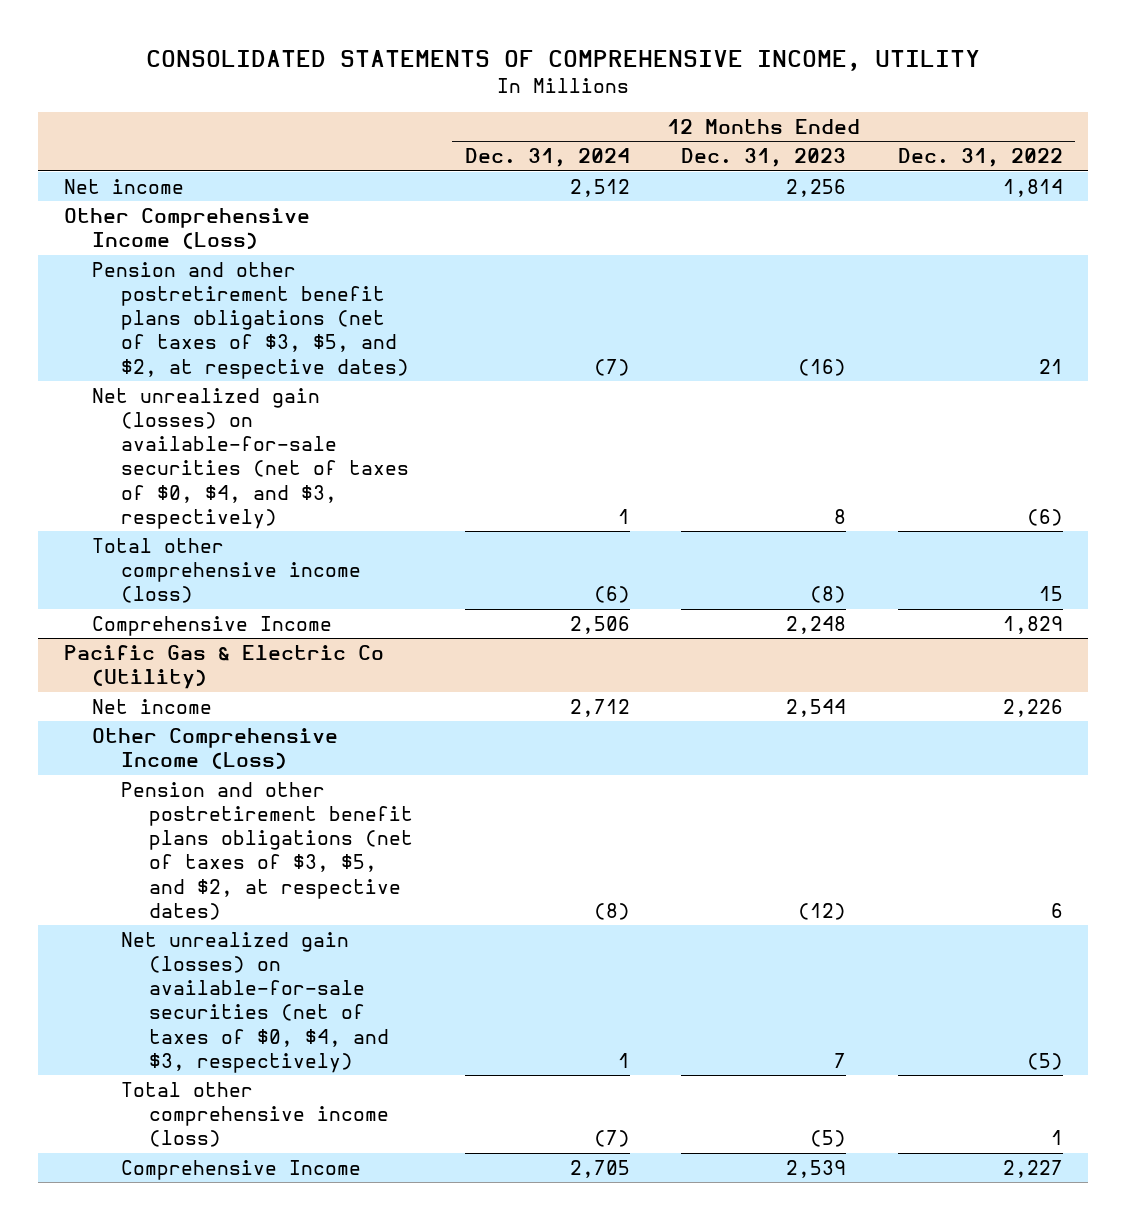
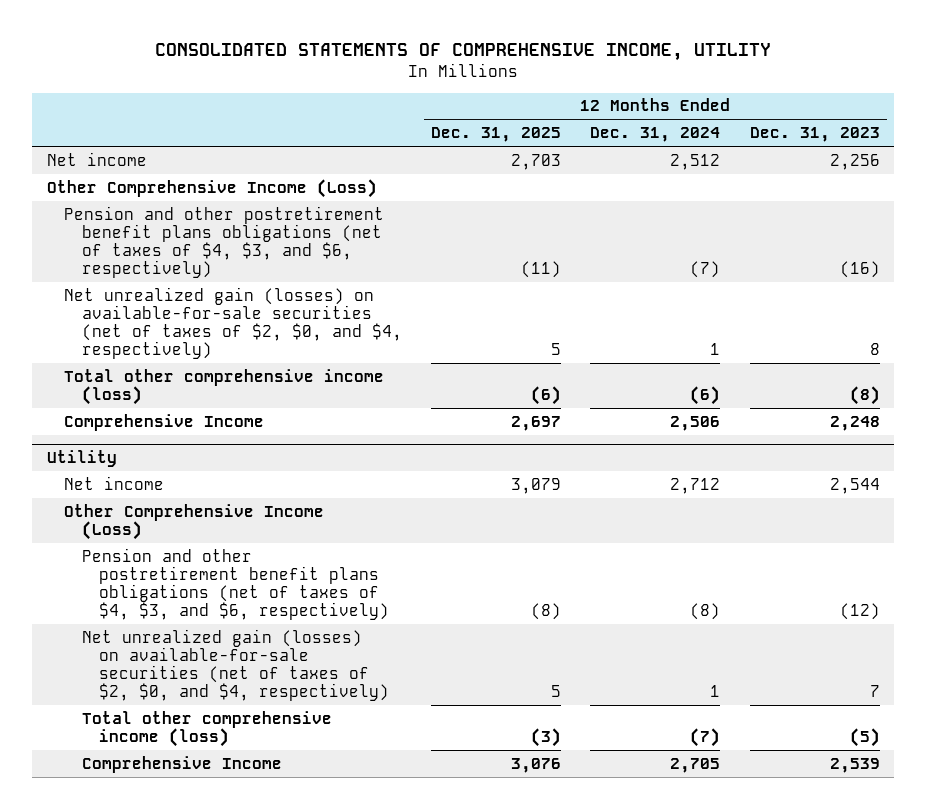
- | 12 Months Ended Dec. 31, 2024 | 12 Months Ended Dec. 31, 2023 | 12 Months Ended Dec. 31, 2022
+ | 12 Months Ended Dec. 31, 2025 | 12 Months Ended Dec. 31, 2024 | 12 Months Ended Dec. 31, 2023
- Pension and other postretirement benefit plans obligations (net of taxes of $3, $5, and $2, at respective dates) | (7) | (16) | 21
- Net unrealized gain (losses) on available-for-sale securities (net of taxes of $0, $4, and $3, respectively) | 1 | 8 | (6)
+ Pension and other postretirement benefit plans obligations (net of taxes of $4, $3, and $6, respectively) | (11) | (7) | (16)
+ Net unrealized gain (losses) on available-for-sale securities (net of taxes of $2, $0, and $4, respectively) | 5 | 1 | 8
- Pacific Gas & Electric Co (Utility)
+ Utility
- Pension and other postretirement benefit plans obligations (net of taxes of $3, $5, and $2, at respective dates) | (8) | (12) | 6
- Net unrealized gain (losses) on available-for-sale securities (net of taxes of $0, $4, and $3, respectively) | 1 | 7 | (5)
+ Pension and other postretirement benefit plans obligations (net of taxes of $4, $3, and $6, respectively) | (8) | (8) | (12)
+ Net unrealized gain (losses) on available-for-sale securities (net of taxes of $2, $0, and $4, respectively) | 5 | 1 | 7

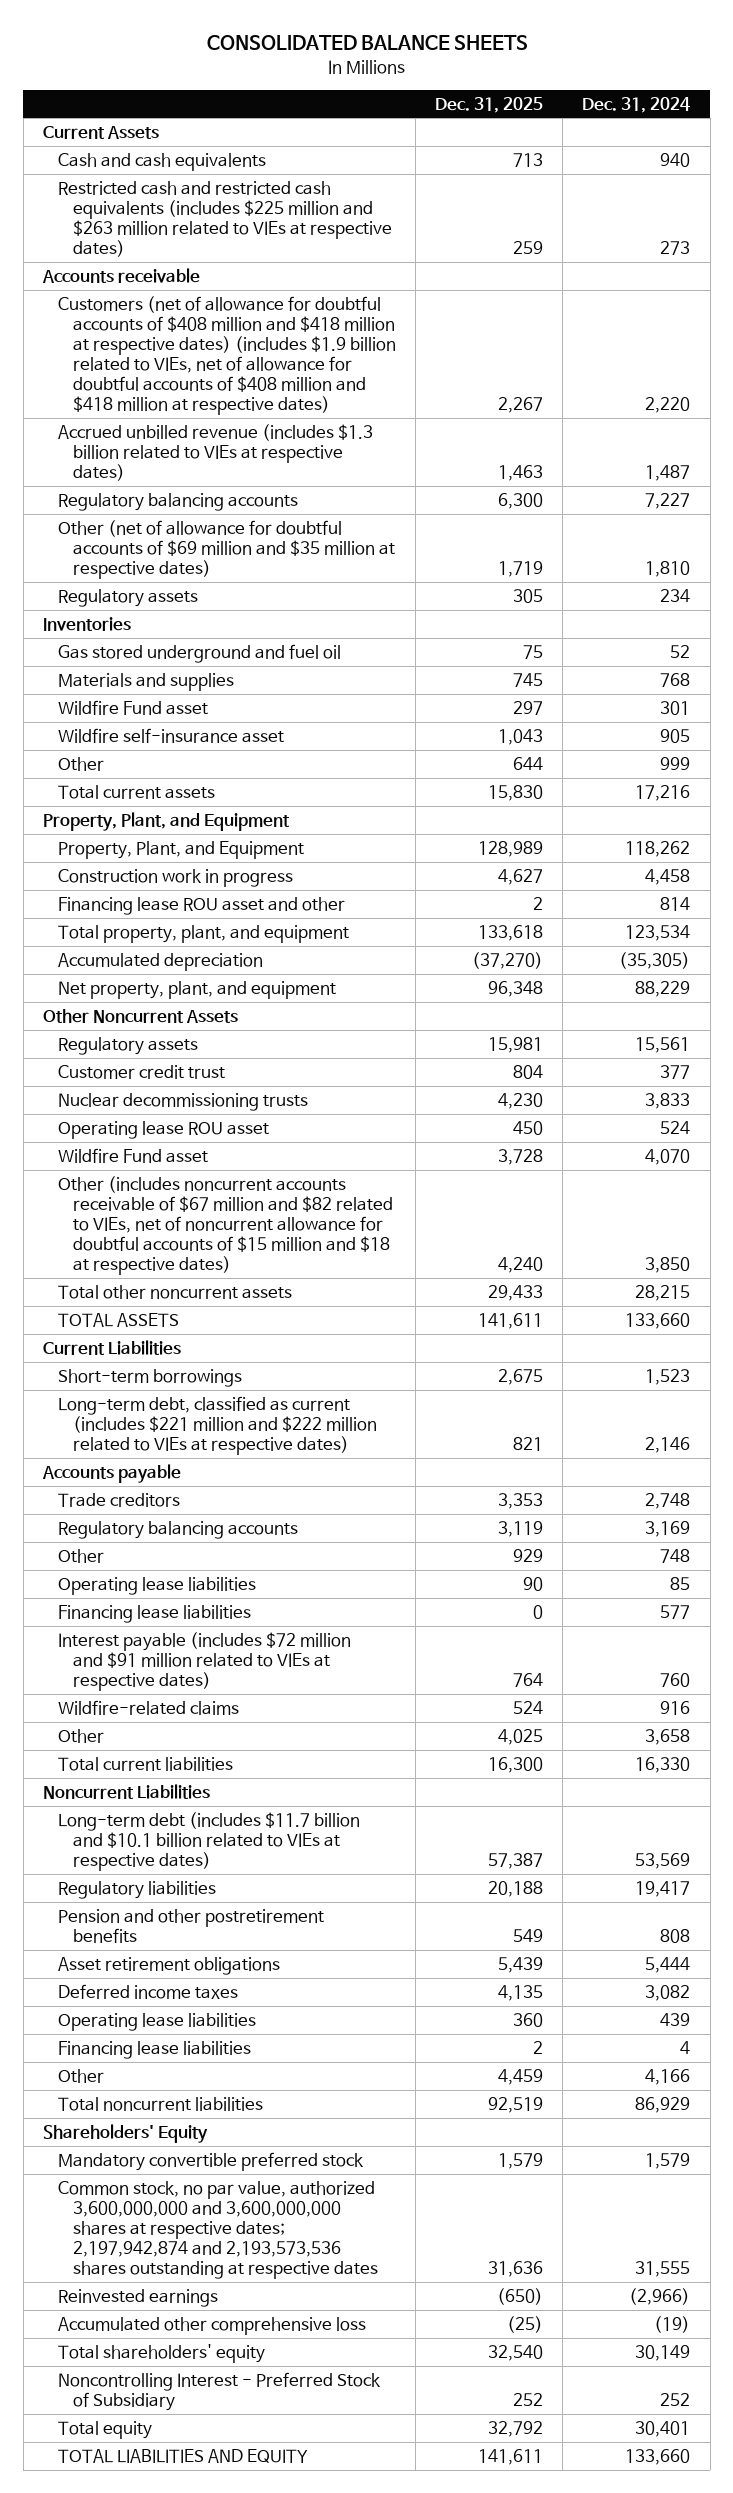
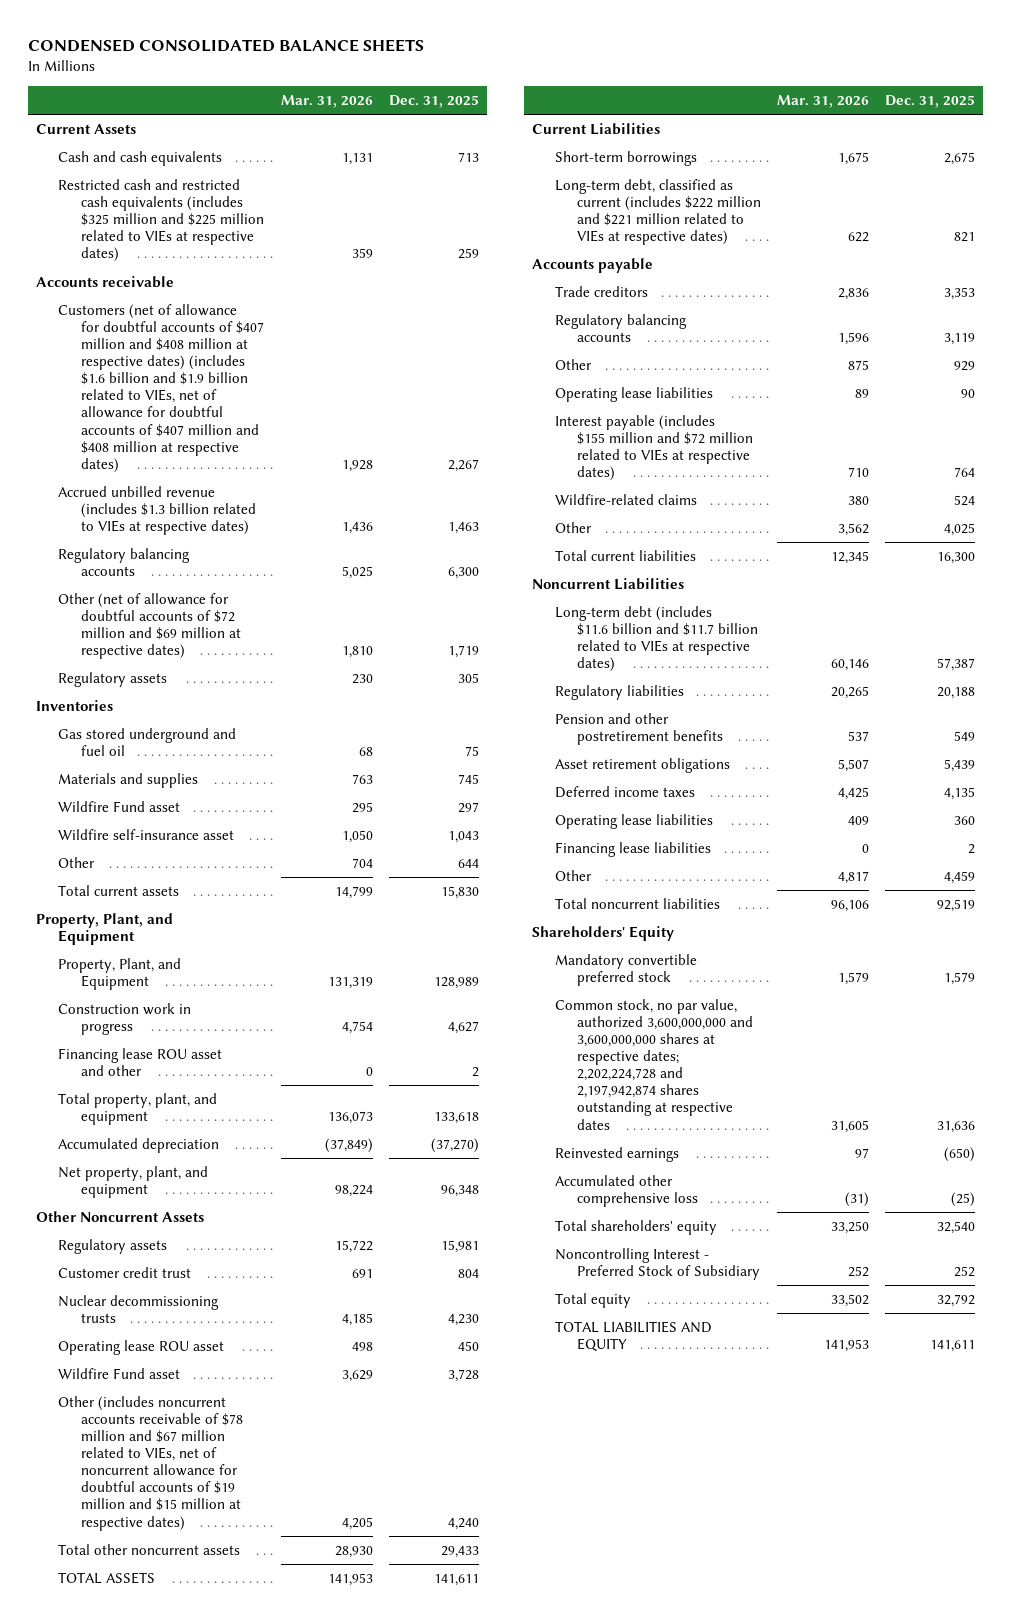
- CONSOLIDATED BALANCE SHEETS
+ CONDENSED CONSOLIDATED BALANCE SHEETS
- | Dec. 31, 2025 | Dec. 31, 2024
+ | Mar. 31, 2026 | Dec. 31, 2025
- Restricted cash and restricted cash equivalents (includes $225 million and $263 million related to VIEs at respective dates) | 259 | 273
+ Restricted cash and restricted cash equivalents (includes $325 million and $225 million related to VIEs at respective dates) | 359 | 259
- Customers (net of allowance for doubtful accounts of $408 million and $418 million at respective dates) (includes $1.9 billion related to VIEs, net of allowance for doubtful accounts of $408 million and $418 million at respective dates) | 2,267 | 2,220
+ Customers (net of allowance for doubtful accounts of $407 million and $408 million at respective dates) (includes $1.6 billion and $1.9 billion related to VIEs, net of allowance for doubtful accounts of $407 million and $408 million at respective dates) | 1,928 | 2,267
- Other (net of allowance for doubtful accounts of $69 million and $35 million at respective dates) | 1,719 | 1,810
+ Other (net of allowance for doubtful accounts of $72 million and $69 million at respective dates) | 1,810 | 1,719
- Other (includes noncurrent accounts receivable of $67 million and $82 related to VIEs, net of noncurrent allowance for doubtful accounts of $15 million and $18 at respective dates) | 4,240 | 3,850
+ Other (includes noncurrent accounts receivable of $78 million and $67 million related to VIEs, net of noncurrent allowance for doubtful accounts of $19 million and $15 million at respective dates) | 4,205 | 4,240
- Long-term debt, classified as current (includes $221 million and $222 million related to VIEs at respective dates) | 821 | 2,146
+ Long-term debt, classified as current (includes $222 million and $221 million related to VIEs at respective dates) | 622 | 821
- Financing lease liabilities | 0 | 577
- Interest payable (includes $72 million and $91 million related to VIEs at respective dates) | 764 | 760
+ Interest payable (includes $155 million and $72 million related to VIEs at respective dates) | 710 | 764
- Long-term debt (includes $11.7 billion and $10.1 billion related to VIEs at respective dates) | 57,387 | 53,569
+ Long-term debt (includes $11.6 billion and $11.7 billion related to VIEs at respective dates) | 60,146 | 57,387
- Common stock, no par value, authorized 3,600,000,000 and 3,600,000,000 shares at respective dates; 2,197,942,874 and 2,193,573,536 shares outstanding at respective dates | 31,636 | 31,555
+ Common stock, no par value, authorized 3,600,000,000 and 3,600,000,000 shares at respective dates; 2,202,224,728 and 2,197,942,874 shares outstanding at respective dates | 31,605 | 31,636

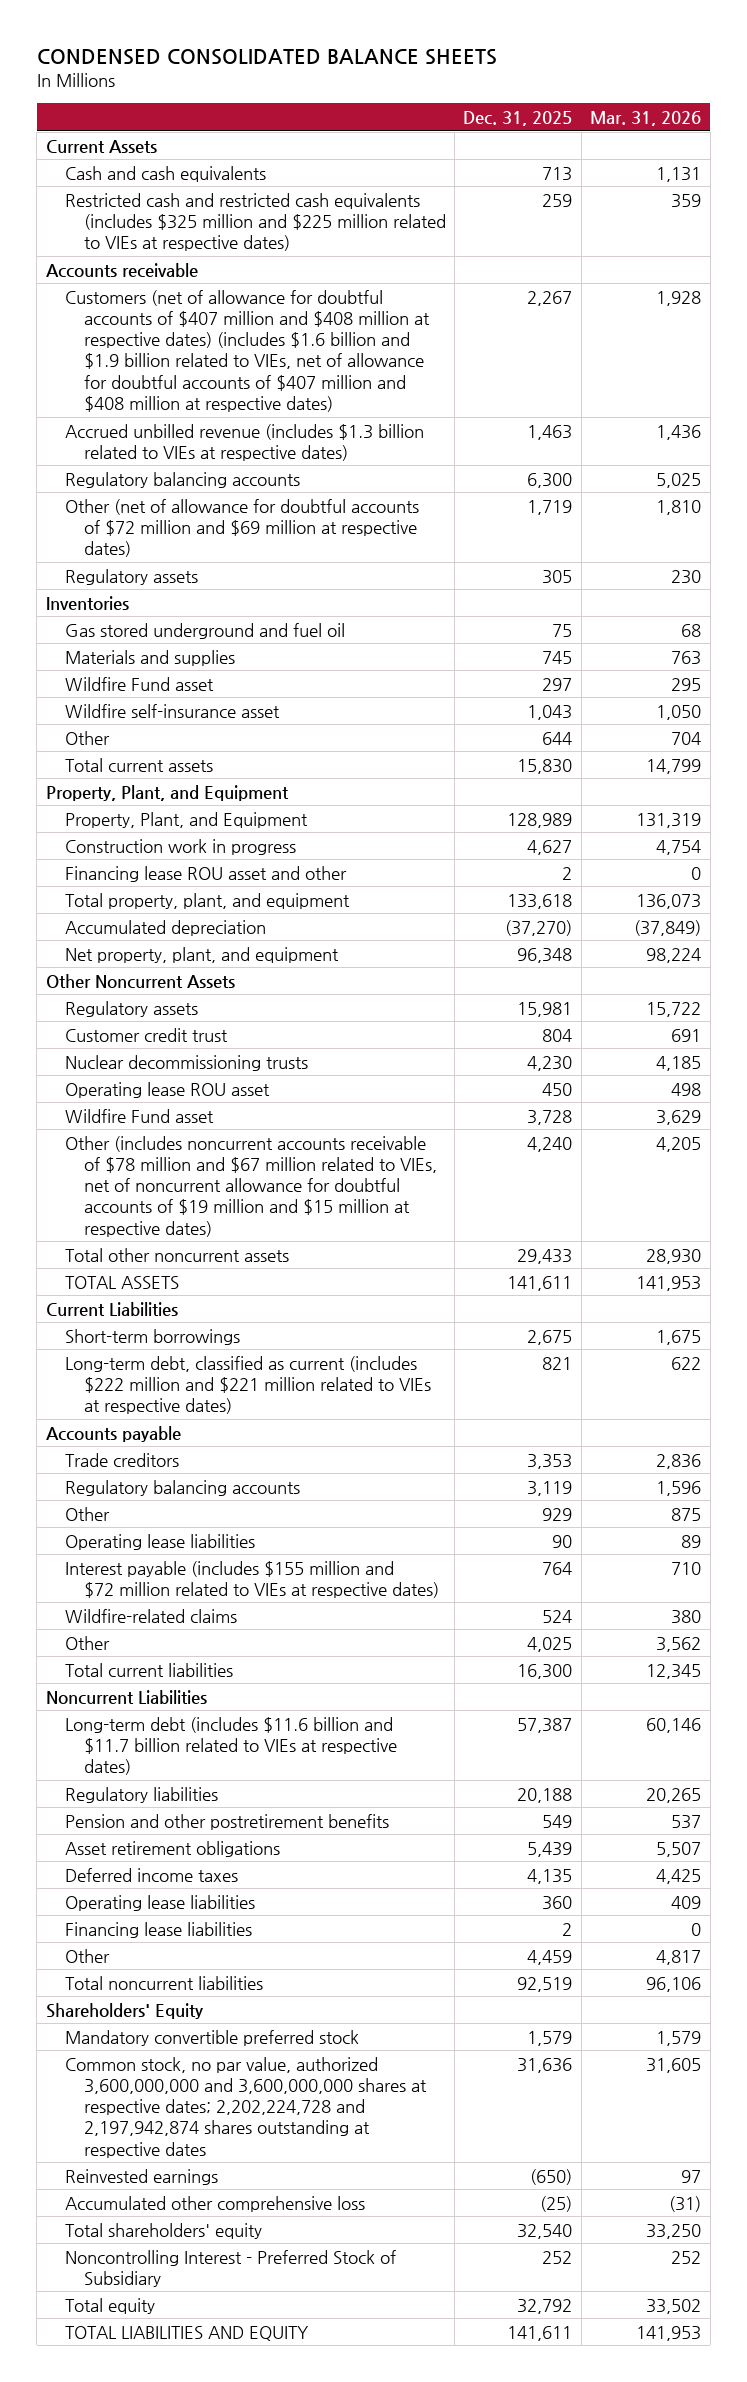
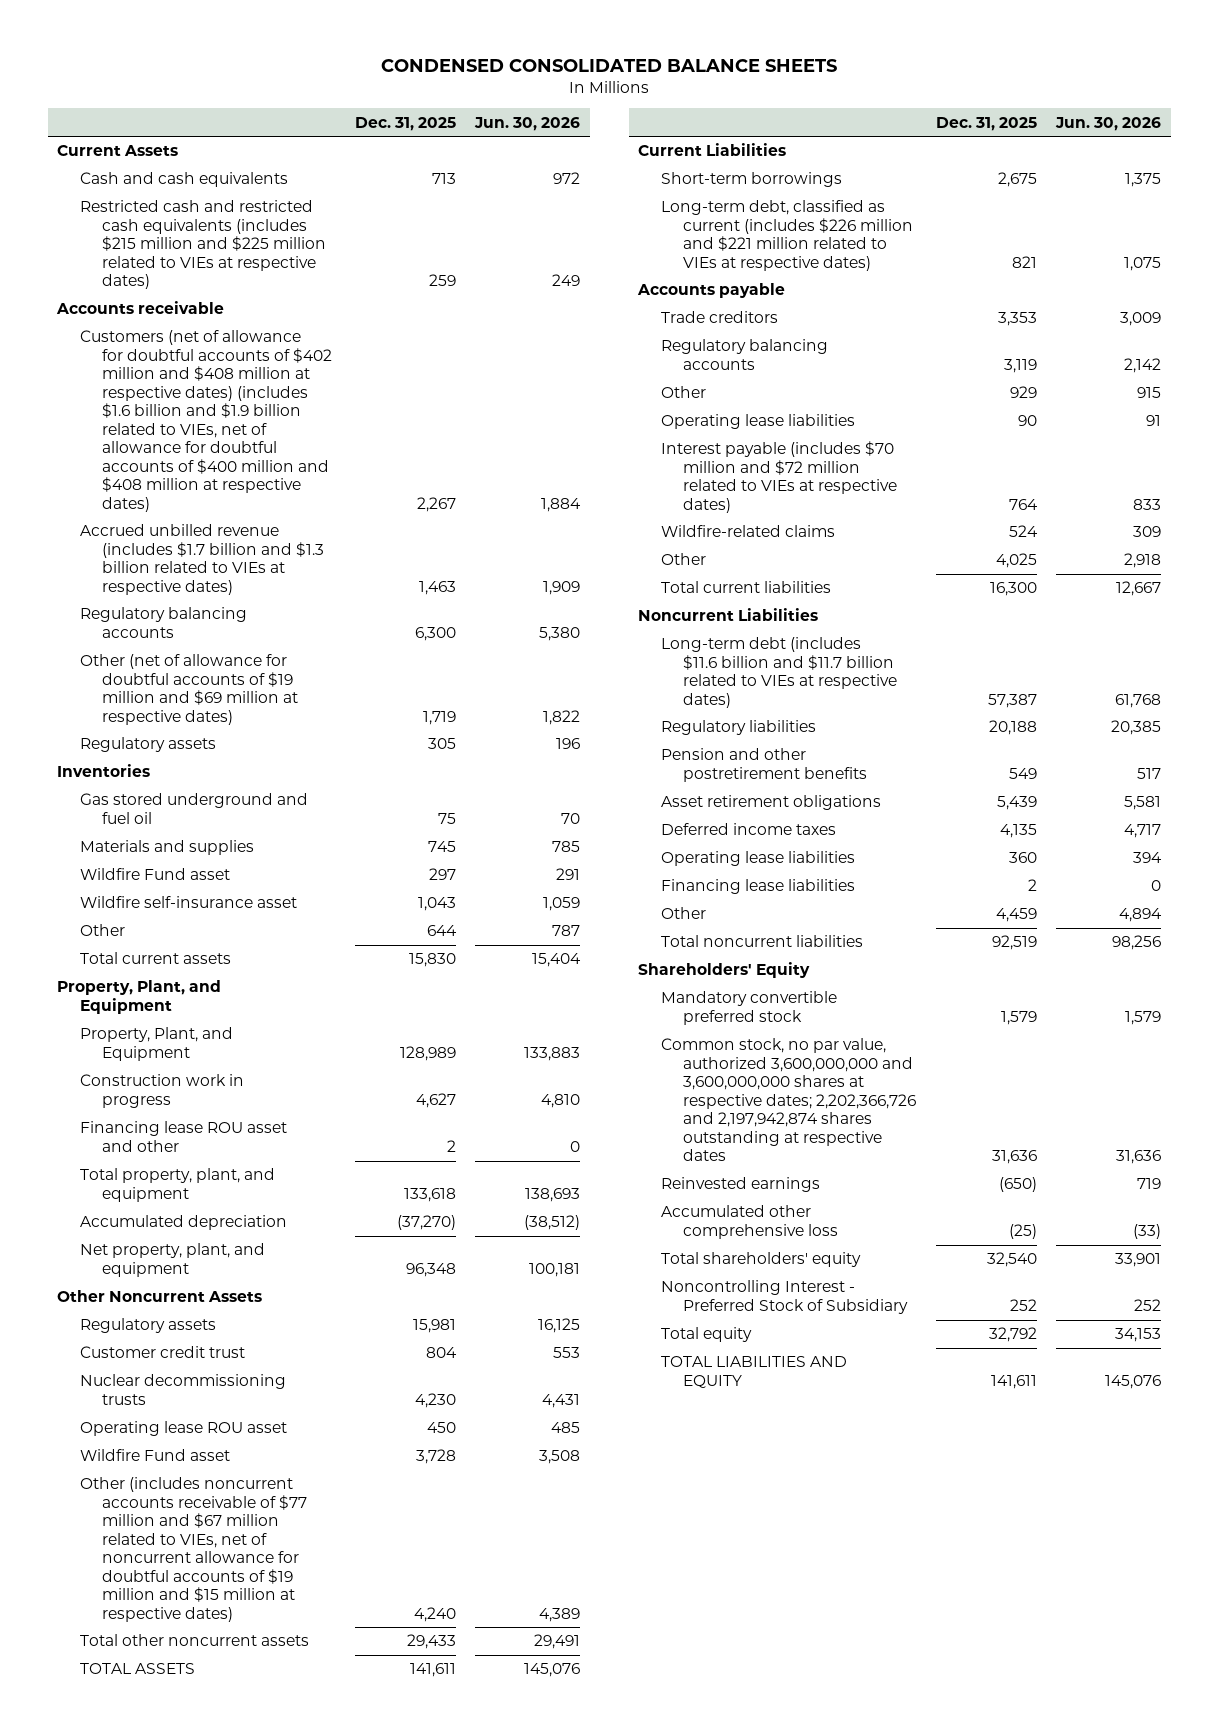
- | Dec. 31, 2025 | Mar. 31, 2026
+ | Dec. 31, 2025 | Jun. 30, 2026
- Restricted cash and restricted cash equivalents (includes $325 million and $225 million related to VIEs at respective dates) | 259 | 359
+ Restricted cash and restricted cash equivalents (includes $215 million and $225 million related to VIEs at respective dates) | 259 | 249
- Customers (net of allowance for doubtful accounts of $407 million and $408 million at respective dates) (includes $1.6 billion and $1.9 billion related to VIEs, net of allowance for doubtful accounts of $407 million and $408 million at respective dates) | 2,267 | 1,928
- Accrued unbilled revenue (includes $1.3 billion related to VIEs at respective dates) | 1,463 | 1,436
+ Customers (net of allowance for doubtful accounts of $402 million and $408 million at respective dates) (includes $1.6 billion and $1.9 billion related to VIEs, net of allowance for doubtful accounts of $400 million and $408 million at respective dates) | 2,267 | 1,884
+ Accrued unbilled revenue (includes $1.7 billion and $1.3 billion related to VIEs at respective dates) | 1,463 | 1,909
- Other (net of allowance for doubtful accounts of $72 million and $69 million at respective dates) | 1,719 | 1,810
+ Other (net of allowance for doubtful accounts of $19 million and $69 million at respective dates) | 1,719 | 1,822
- Other (includes noncurrent accounts receivable of $78 million and $67 million related to VIEs, net of noncurrent allowance for doubtful accounts of $19 million and $15 million at respective dates) | 4,240 | 4,205
+ Other (includes noncurrent accounts receivable of $77 million and $67 million related to VIEs, net of noncurrent allowance for doubtful accounts of $19 million and $15 million at respective dates) | 4,240 | 4,389
- Long-term debt, classified as current (includes $222 million and $221 million related to VIEs at respective dates) | 821 | 622
+ Long-term debt, classified as current (includes $226 million and $221 million related to VIEs at respective dates) | 821 | 1,075
- Interest payable (includes $155 million and $72 million related to VIEs at respective dates) | 764 | 710
+ Interest payable (includes $70 million and $72 million related to VIEs at respective dates) | 764 | 833
- Common stock, no par value, authorized 3,600,000,000 and 3,600,000,000 shares at respective dates; 2,202,224,728 and 2,197,942,874 shares outstanding at respective dates | 31,636 | 31,605
+ Common stock, no par value, authorized 3,600,000,000 and 3,600,000,000 shares at respective dates; 2,202,366,726 and 2,197,942,874 shares outstanding at respective dates | 31,636 | 31,636

